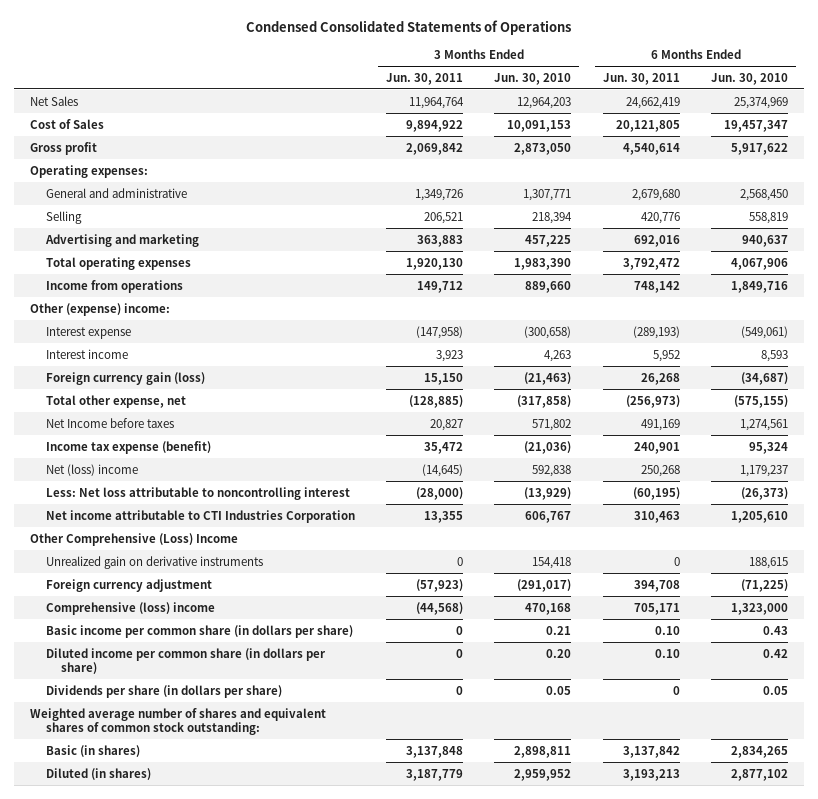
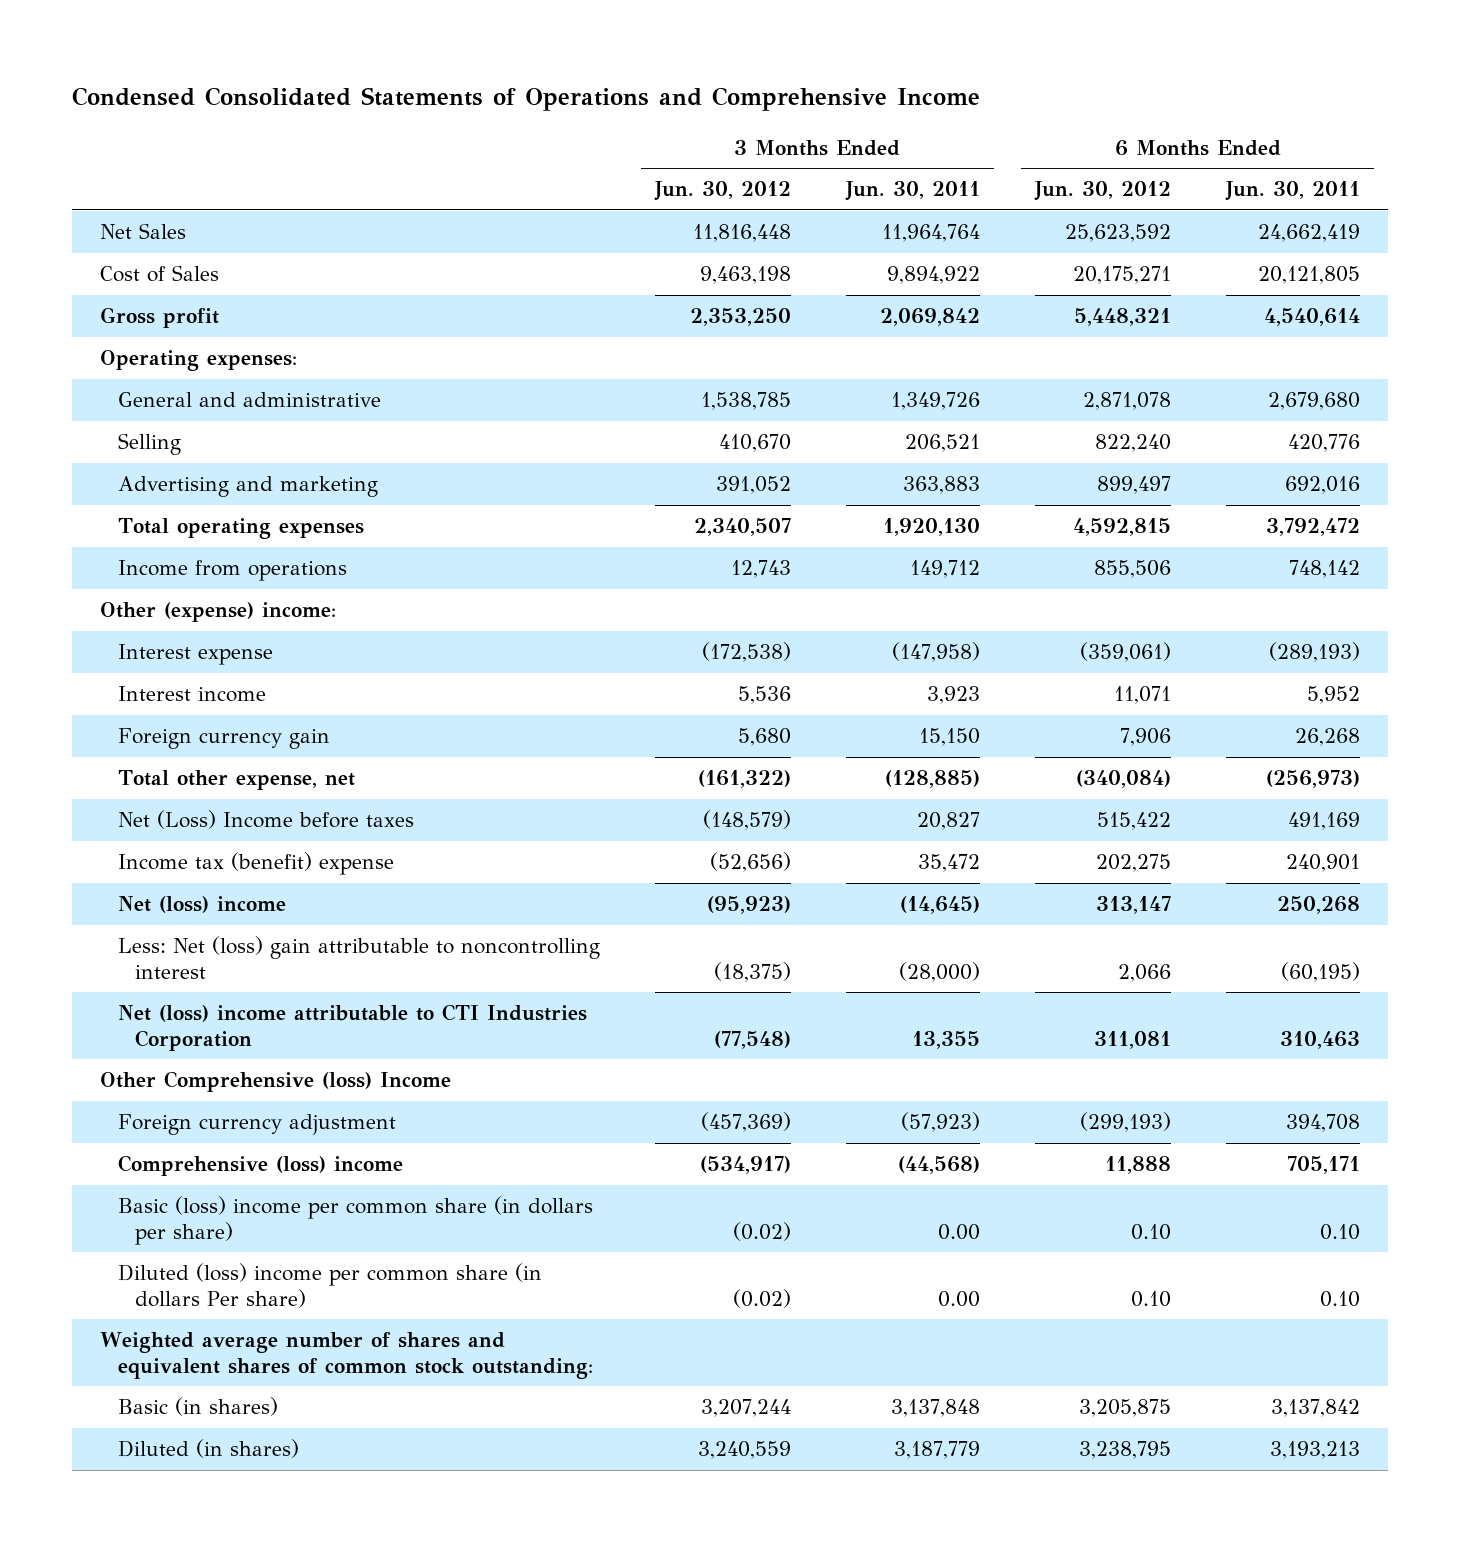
- Condensed Consolidated Statements of Operations
+ Condensed Consolidated Statements of Operations and Comprehensive Income
- | 3 Months Ended Jun. 30, 2011 | 3 Months Ended Jun. 30, 2010 | 6 Months Ended Jun. 30, 2011 | 6 Months Ended Jun. 30, 2010
+ | 3 Months Ended Jun. 30, 2012 | 3 Months Ended Jun. 30, 2011 | 6 Months Ended Jun. 30, 2012 | 6 Months Ended Jun. 30, 2011
- Foreign currency gain (loss) | 15,150 | (21,463) | 26,268 | (34,687)
+ Foreign currency gain | 5,680 | 15,150 | 7,906 | 26,268
- Net Income before taxes | 20,827 | 571,802 | 491,169 | 1,274,561
- Income tax expense (benefit) | 35,472 | (21,036) | 240,901 | 95,324
+ Net (Loss) Income before taxes | (148,579) | 20,827 | 515,422 | 491,169
+ Income tax (benefit) expense | (52,656) | 35,472 | 202,275 | 240,901
- Less: Net loss attributable to noncontrolling interest | (28,000) | (13,929) | (60,195) | (26,373)
- Net income attributable to CTI Industries Corporation | 13,355 | 606,767 | 310,463 | 1,205,610
- Other Comprehensive (Loss) Income
- Unrealized gain on derivative instruments | 0 | 154,418 | 0 | 188,615
+ Less: Net (loss) gain attributable to noncontrolling interest | (18,375) | (28,000) | 2,066 | (60,195)
+ Net (loss) income attributable to CTI Industries Corporation | (77,548) | 13,355 | 311,081 | 310,463
+ Other Comprehensive (loss) Income
- Basic income per common share (in dollars per share) | 0 | 0.21 | 0.10 | 0.43
- Diluted income per common share (in dollars per share) | 0 | 0.20 | 0.10 | 0.42
- Dividends per share (in dollars per share) | 0 | 0.05 | 0 | 0.05
+ Basic (loss) income per common share (in dollars per share) | (0.02) | 0.00 | 0.10 | 0.10
+ Diluted (loss) income per common share (in dollars Per share) | (0.02) | 0.00 | 0.10 | 0.10

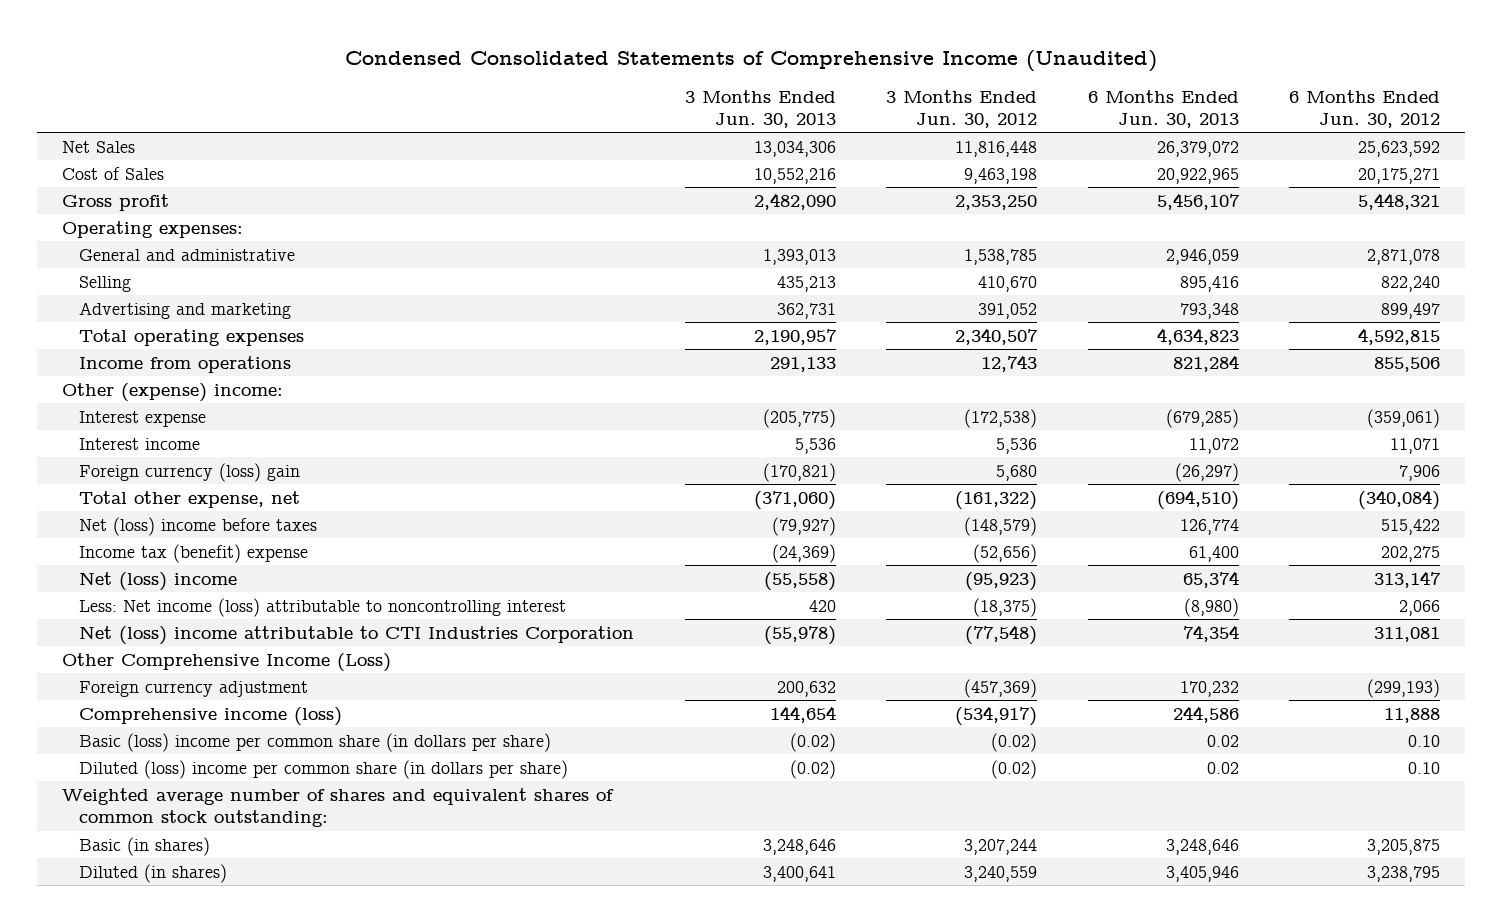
- Condensed Consolidated Statements of Operations and Comprehensive Income
+ Condensed Consolidated Statements of Comprehensive Income (Unaudited)
- | 3 Months Ended Jun. 30, 2012 | 3 Months Ended Jun. 30, 2011 | 6 Months Ended Jun. 30, 2012 | 6 Months Ended Jun. 30, 2011
+ | 3 Months Ended Jun. 30, 2013 | 3 Months Ended Jun. 30, 2012 | 6 Months Ended Jun. 30, 2013 | 6 Months Ended Jun. 30, 2012
- Foreign currency gain | 5,680 | 15,150 | 7,906 | 26,268
+ Foreign currency (loss) gain | (170,821) | 5,680 | (26,297) | 7,906
- Net (Loss) Income before taxes | (148,579) | 20,827 | 515,422 | 491,169
+ Net (loss) income before taxes | (79,927) | (148,579) | 126,774 | 515,422
- Less: Net (loss) gain attributable to noncontrolling interest | (18,375) | (28,000) | 2,066 | (60,195)
+ Less: Net income (loss) attributable to noncontrolling interest | 420 | (18,375) | (8,980) | 2,066
- Other Comprehensive (loss) Income
+ Other Comprehensive Income (Loss)
- Comprehensive (loss) income | (534,917) | (44,568) | 11,888 | 705,171
+ Comprehensive income (loss) | 144,654 | (534,917) | 244,586 | 11,888
- Diluted (loss) income per common share (in dollars Per share) | (0.02) | 0.00 | 0.10 | 0.10
+ Diluted (loss) income per common share (in dollars per share) | (0.02) | (0.02) | 0.02 | 0.10

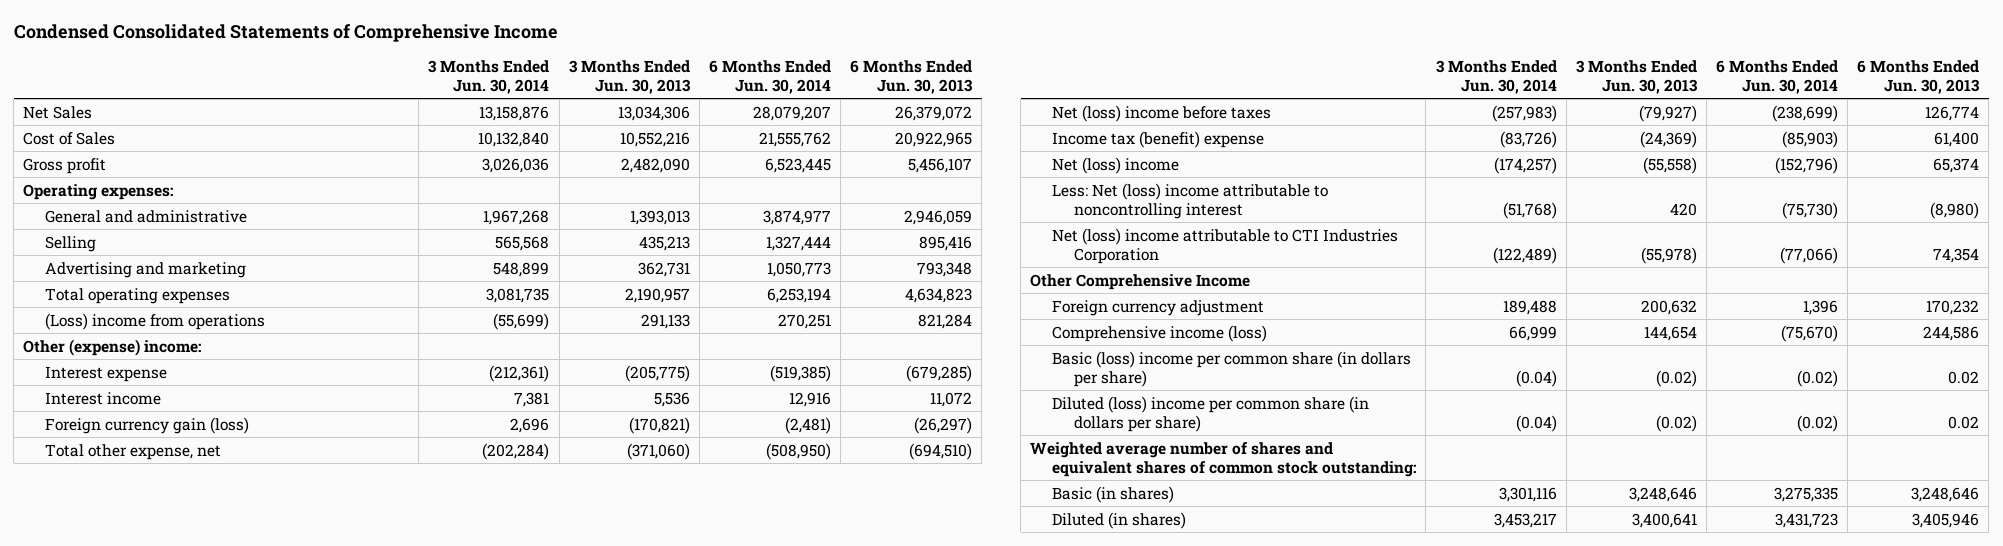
- Condensed Consolidated Statements of Comprehensive Income (Unaudited)
+ Condensed Consolidated Statements of Comprehensive Income
- | 3 Months Ended Jun. 30, 2013 | 3 Months Ended Jun. 30, 2012 | 6 Months Ended Jun. 30, 2013 | 6 Months Ended Jun. 30, 2012
+ | 3 Months Ended Jun. 30, 2014 | 3 Months Ended Jun. 30, 2013 | 6 Months Ended Jun. 30, 2014 | 6 Months Ended Jun. 30, 2013
- Income from operations | 291,133 | 12,743 | 821,284 | 855,506
+ (Loss) income from operations | (55,699) | 291,133 | 270,251 | 821,284
- Foreign currency (loss) gain | (170,821) | 5,680 | (26,297) | 7,906
+ Foreign currency gain (loss) | 2,696 | (170,821) | (2,481) | (26,297)
- Less: Net income (loss) attributable to noncontrolling interest | 420 | (18,375) | (8,980) | 2,066
+ Less: Net (loss) income attributable to noncontrolling interest | (51,768) | 420 | (75,730) | (8,980)
- Other Comprehensive Income (Loss)
+ Other Comprehensive Income

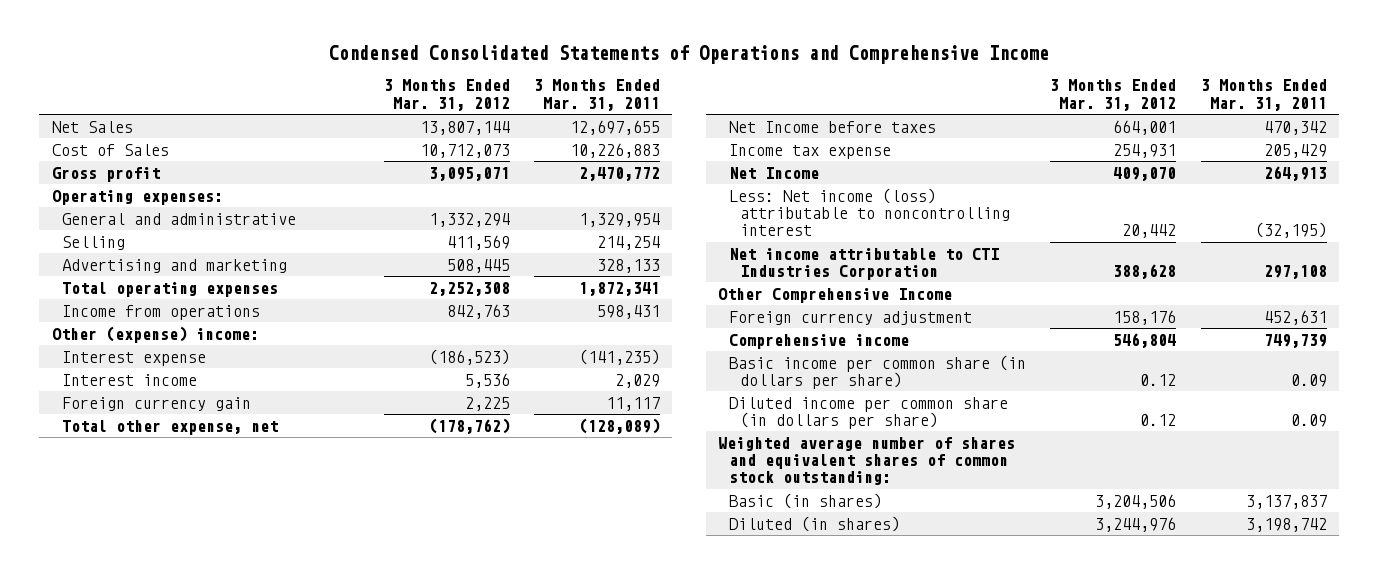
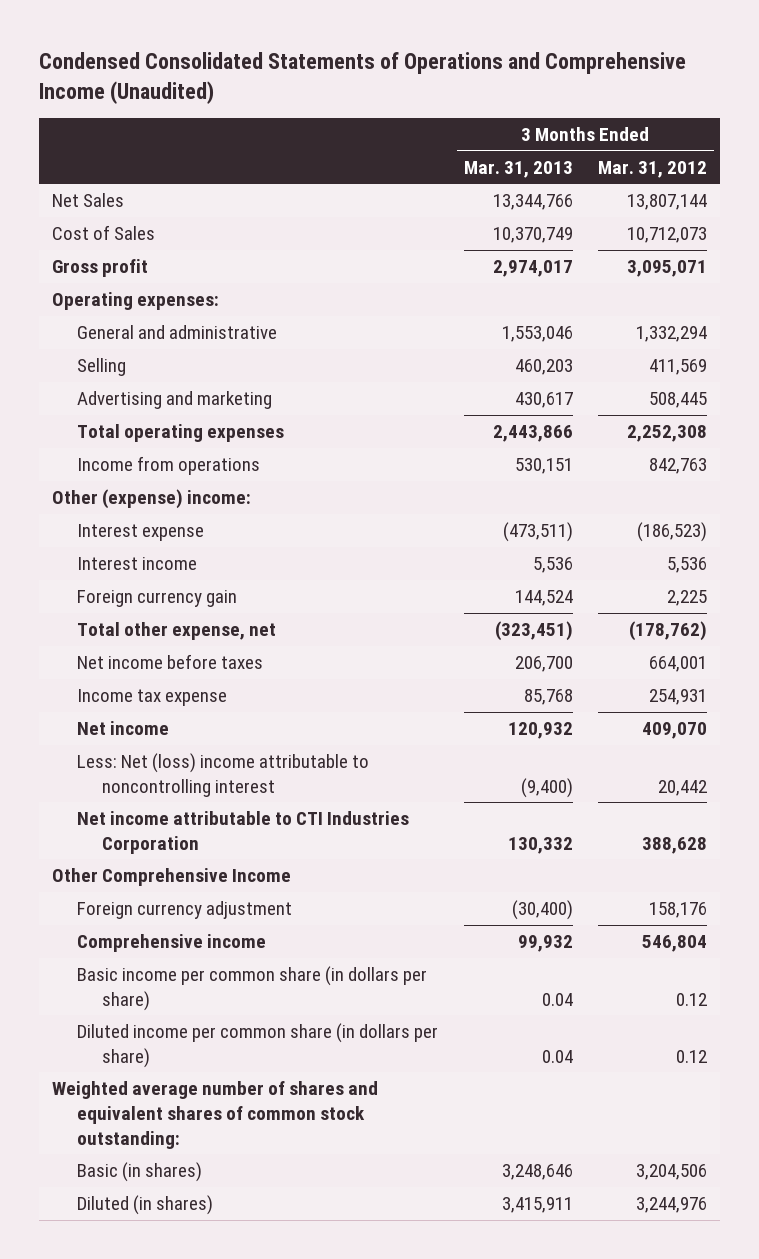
- Condensed Consolidated Statements of Operations and Comprehensive Income
+ Condensed Consolidated Statements of Operations and Comprehensive Income (Unaudited)
- | 3 Months Ended Mar. 31, 2012 | 3 Months Ended Mar. 31, 2011
+ | 3 Months Ended Mar. 31, 2013 | 3 Months Ended Mar. 31, 2012
- Net Income before taxes | 664,001 | 470,342
+ Net income before taxes | 206,700 | 664,001
- Net Income | 409,070 | 264,913
- Less: Net income (loss) attributable to noncontrolling interest | 20,442 | (32,195)
+ Net income | 120,932 | 409,070
+ Less: Net (loss) income attributable to noncontrolling interest | (9,400) | 20,442

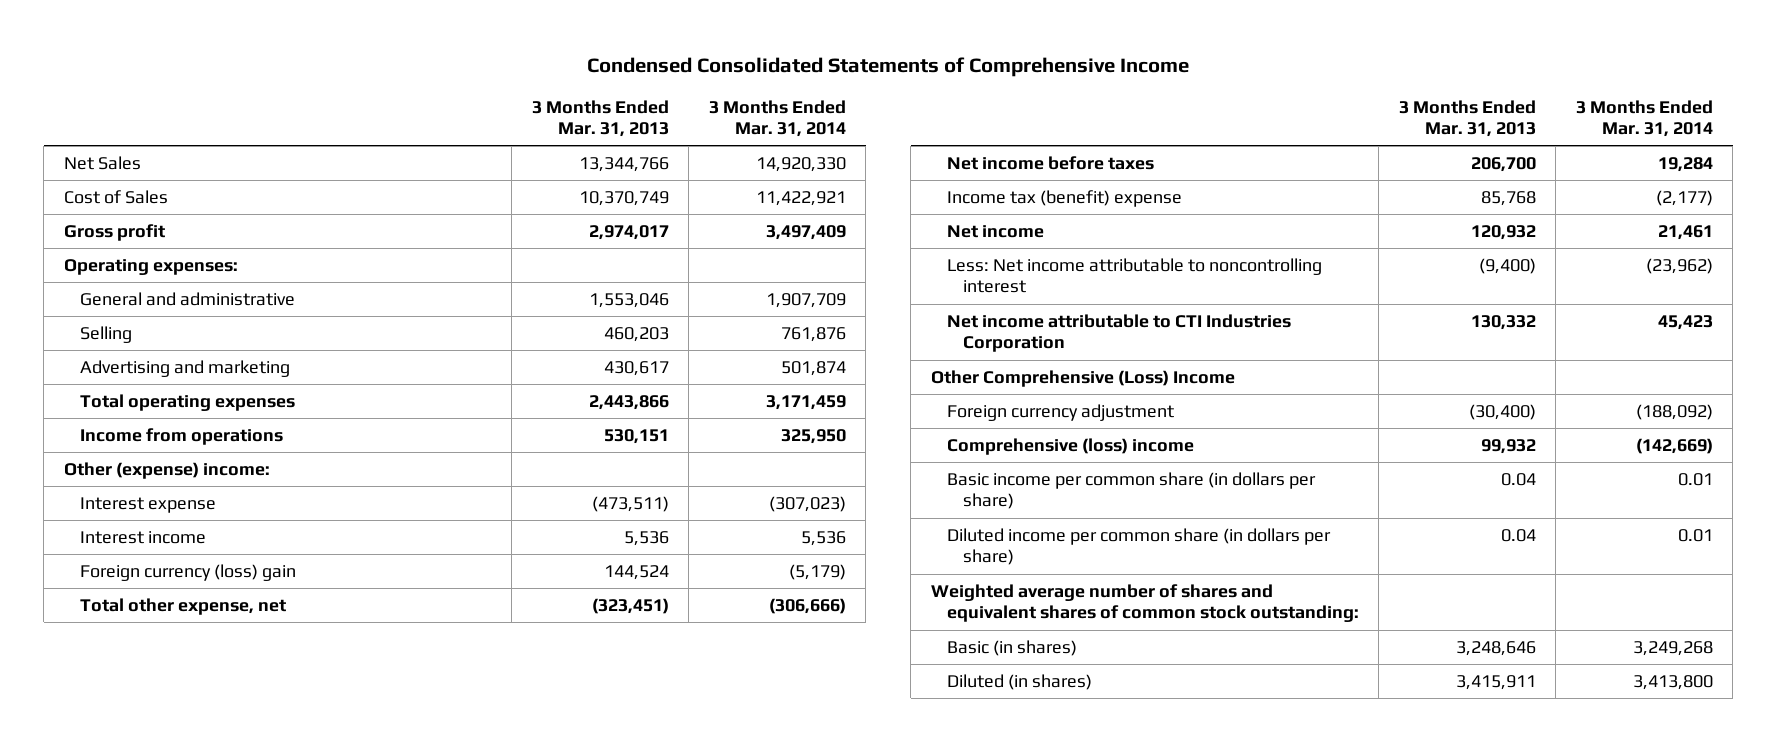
- Condensed Consolidated Statements of Operations and Comprehensive Income (Unaudited)
+ Condensed Consolidated Statements of Comprehensive Income
- | 3 Months Ended Mar. 31, 2013 | 3 Months Ended Mar. 31, 2012
+ | 3 Months Ended Mar. 31, 2013 | 3 Months Ended Mar. 31, 2014
- Foreign currency gain | 144,524 | 2,225
+ Foreign currency (loss) gain | 144,524 | (5,179)
- Income tax expense | 85,768 | 254,931
+ Income tax (benefit) expense | 85,768 | (2,177)
- Less: Net (loss) income attributable to noncontrolling interest | (9,400) | 20,442
+ Less: Net income attributable to noncontrolling interest | (9,400) | (23,962)
- Other Comprehensive Income
+ Other Comprehensive (Loss) Income
- Comprehensive income | 99,932 | 546,804
+ Comprehensive (loss) income | 99,932 | (142,669)

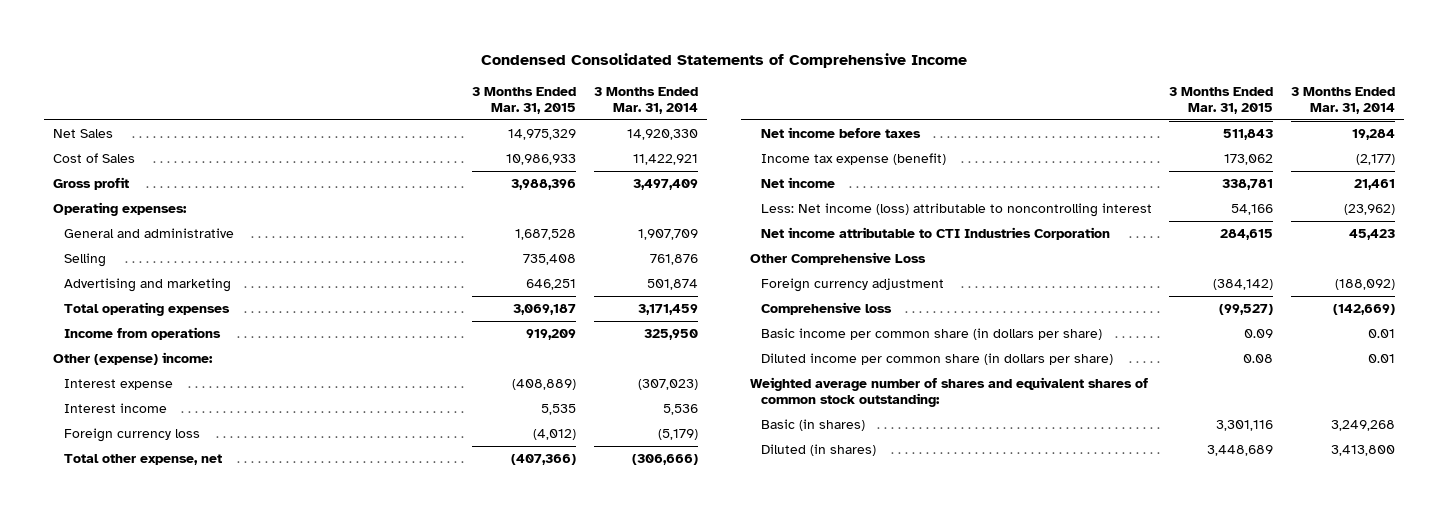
- | 3 Months Ended Mar. 31, 2013 | 3 Months Ended Mar. 31, 2014
+ | 3 Months Ended Mar. 31, 2015 | 3 Months Ended Mar. 31, 2014
- Foreign currency (loss) gain | 144,524 | (5,179)
+ Foreign currency loss | (4,012) | (5,179)
- Income tax (benefit) expense | 85,768 | (2,177)
+ Income tax expense (benefit) | 173,062 | (2,177)
- Less: Net income attributable to noncontrolling interest | (9,400) | (23,962)
+ Less: Net income (loss) attributable to noncontrolling interest | 54,166 | (23,962)
- Other Comprehensive (Loss) Income
+ Other Comprehensive Loss
- Comprehensive (loss) income | 99,932 | (142,669)
+ Comprehensive loss | (99,527) | (142,669)

